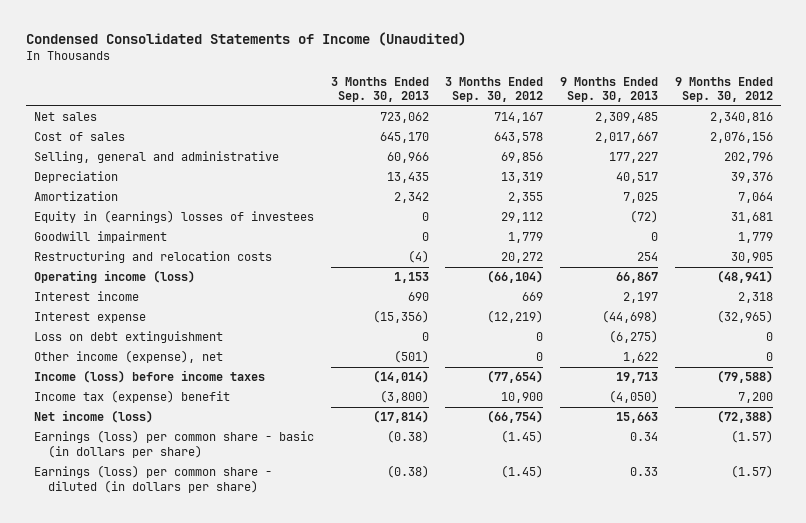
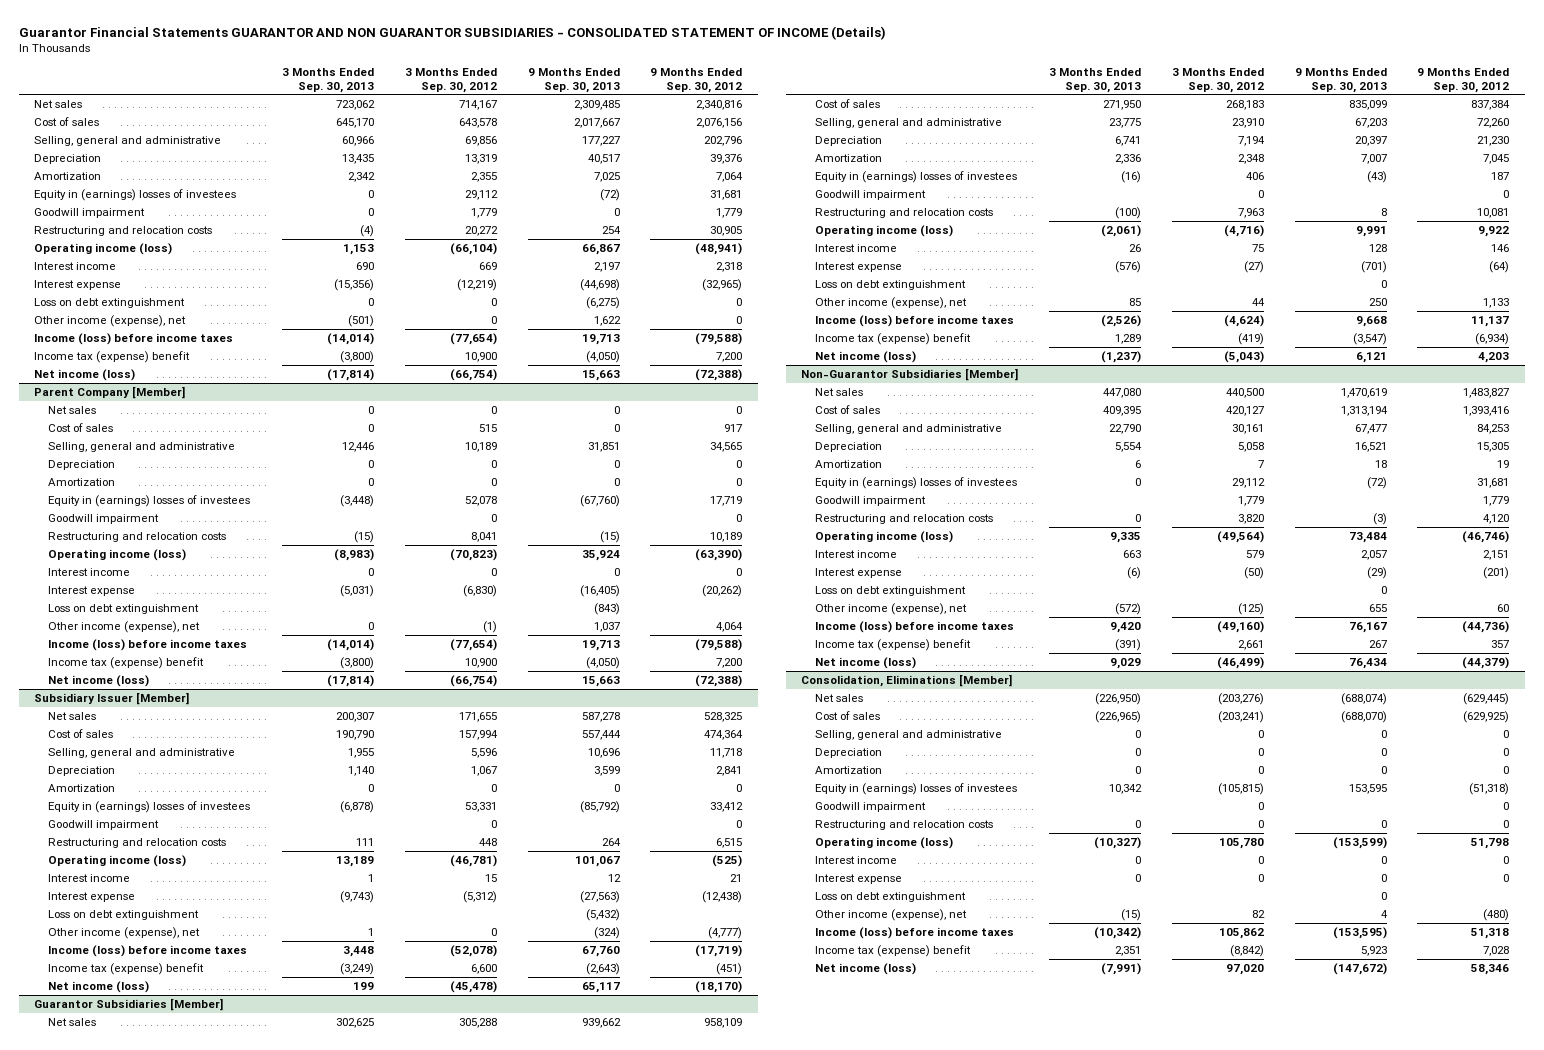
- Condensed Consolidated Statements of Income (Unaudited)
+ Guarantor Financial Statements GUARANTOR AND NON GUARANTOR SUBSIDIARIES - CONSOLIDATED STATEMENT OF INCOME (Details)
- Earnings (loss) per common share - basic (in dollars per share) | (0.38) | (1.45) | 0.34 | (1.57)
- Earnings (loss) per common share - diluted (in dollars per share) | (0.38) | (1.45) | 0.33 | (1.57)
+ Parent Company [Member]
+ Net sales | 0 | 0 | 0 | 0
+ Cost of sales | 0 | 515 | 0 | 917
+ Selling, general and administrative | 12,446 | 10,189 | 31,851 | 34,565
+ Depreciation | 0 | 0 | 0 | 0
+ Amortization | 0 | 0 | 0 | 0
+ Equity in (earnings) losses of investees | (3,448) | 52,078 | (67,760) | 17,719
+ Goodwill impairment | | 0 | | 0
+ Restructuring and relocation costs | (15) | 8,041 | (15) | 10,189
+ Operating income (loss) | (8,983) | (70,823) | 35,924 | (63,390)
+ Interest income | 0 | 0 | 0 | 0
+ Interest expense | (5,031) | (6,830) | (16,405) | (20,262)
+ Loss on debt extinguishment | | | (843) |
+ Other income (expense), net | 0 | (1) | 1,037 | 4,064
+ Income (loss) before income taxes | (14,014) | (77,654) | 19,713 | (79,588)
+ Income tax (expense) benefit | (3,800) | 10,900 | (4,050) | 7,200
+ Net income (loss) | (17,814) | (66,754) | 15,663 | (72,388)
+ Subsidiary Issuer [Member]
+ Net sales | 200,307 | 171,655 | 587,278 | 528,325
+ Cost of sales | 190,790 | 157,994 | 557,444 | 474,364
+ Selling, general and administrative | 1,955 | 5,596 | 10,696 | 11,718
+ Depreciation | 1,140 | 1,067 | 3,599 | 2,841
+ Amortization | 0 | 0 | 0 | 0
+ Equity in (earnings) losses of investees | (6,878) | 53,331 | (85,792) | 33,412
+ Goodwill impairment | | 0 | | 0
+ Restructuring and relocation costs | 111 | 448 | 264 | 6,515
+ Operating income (loss) | 13,189 | (46,781) | 101,067 | (525)
+ Interest income | 1 | 15 | 12 | 21
+ Interest expense | (9,743) | (5,312) | (27,563) | (12,438)
+ Loss on debt extinguishment | | | (5,432) |
+ Other income (expense), net | 1 | 0 | (324) | (4,777)
+ Income (loss) before income taxes | 3,448 | (52,078) | 67,760 | (17,719)
+ Income tax (expense) benefit | (3,249) | 6,600 | (2,643) | (451)
+ Net income (loss) | 199 | (45,478) | 65,117 | (18,170)
+ Guarantor Subsidiaries [Member]
+ Net sales | 302,625 | 305,288 | 939,662 | 958,109
+ Cost of sales | 271,950 | 268,183 | 835,099 | 837,384
+ Selling, general and administrative | 23,775 | 23,910 | 67,203 | 72,260
+ Depreciation | 6,741 | 7,194 | 20,397 | 21,230
+ Amortization | 2,336 | 2,348 | 7,007 | 7,045
+ Equity in (earnings) losses of investees | (16) | 406 | (43) | 187
+ Goodwill impairment | | 0 | | 0
+ Restructuring and relocation costs | (100) | 7,963 | 8 | 10,081
+ Operating income (loss) | (2,061) | (4,716) | 9,991 | 9,922
+ Interest income | 26 | 75 | 128 | 146
+ Interest expense | (576) | (27) | (701) | (64)
+ Loss on debt extinguishment | | | 0 |
+ Other income (expense), net | 85 | 44 | 250 | 1,133
+ Income (loss) before income taxes | (2,526) | (4,624) | 9,668 | 11,137
+ Income tax (expense) benefit | 1,289 | (419) | (3,547) | (6,934)
+ Net income (loss) | (1,237) | (5,043) | 6,121 | 4,203
+ Non-Guarantor Subsidiaries [Member]
+ Net sales | 447,080 | 440,500 | 1,470,619 | 1,483,827
+ Cost of sales | 409,395 | 420,127 | 1,313,194 | 1,393,416
+ Selling, general and administrative | 22,790 | 30,161 | 67,477 | 84,253
+ Depreciation | 5,554 | 5,058 | 16,521 | 15,305
+ Amortization | 6 | 7 | 18 | 19
+ Equity in (earnings) losses of investees | 0 | 29,112 | (72) | 31,681
+ Goodwill impairment | | 1,779 | | 1,779
+ Restructuring and relocation costs | 0 | 3,820 | (3) | 4,120
+ Operating income (loss) | 9,335 | (49,564) | 73,484 | (46,746)
+ Interest income | 663 | 579 | 2,057 | 2,151
+ Interest expense | (6) | (50) | (29) | (201)
+ Loss on debt extinguishment | | | 0 |
+ Other income (expense), net | (572) | (125) | 655 | 60
+ Income (loss) before income taxes | 9,420 | (49,160) | 76,167 | (44,736)
+ Income tax (expense) benefit | (391) | 2,661 | 267 | 357
+ Net income (loss) | 9,029 | (46,499) | 76,434 | (44,379)
+ Consolidation, Eliminations [Member]
+ Net sales | (226,950) | (203,276) | (688,074) | (629,445)
+ Cost of sales | (226,965) | (203,241) | (688,070) | (629,925)
+ Selling, general and administrative | 0 | 0 | 0 | 0
+ Depreciation | 0 | 0 | 0 | 0
+ Amortization | 0 | 0 | 0 | 0
+ Equity in (earnings) losses of investees | 10,342 | (105,815) | 153,595 | (51,318)
+ Goodwill impairment | | 0 | | 0
+ Restructuring and relocation costs | 0 | 0 | 0 | 0
+ Operating income (loss) | (10,327) | 105,780 | (153,599) | 51,798
+ Interest income | 0 | 0 | 0 | 0
+ Interest expense | 0 | 0 | 0 | 0
+ Loss on debt extinguishment | | | 0 |
+ Other income (expense), net | (15) | 82 | 4 | (480)
+ Income (loss) before income taxes | (10,342) | 105,862 | (153,595) | 51,318
+ Income tax (expense) benefit | 2,351 | (8,842) | 5,923 | 7,028
+ Net income (loss) | (7,991) | 97,020 | (147,672) | 58,346

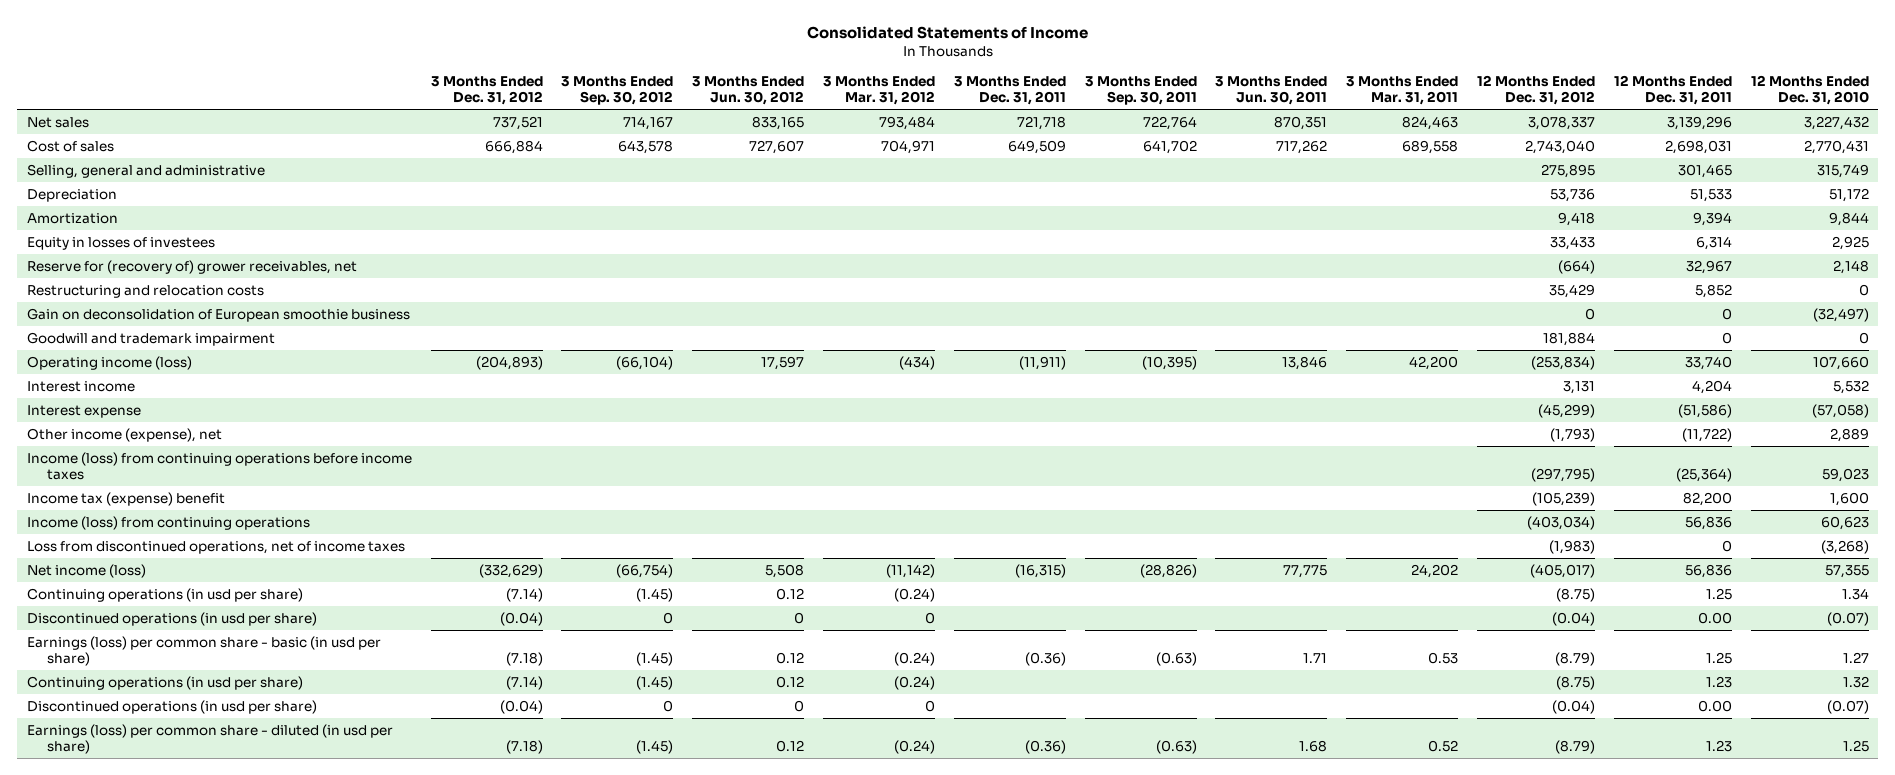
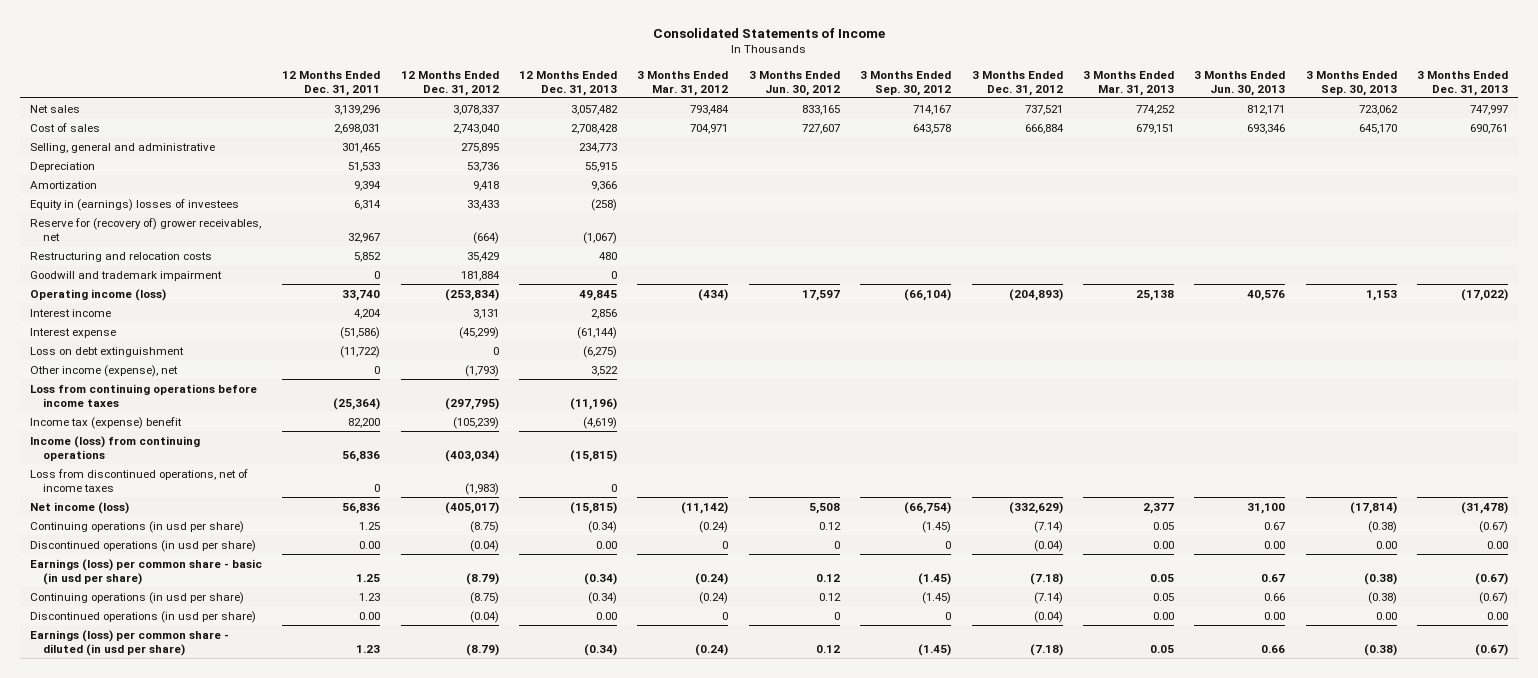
- | 3 Months Ended Dec. 31, 2012 | 3 Months Ended Sep. 30, 2012 | 3 Months Ended Jun. 30, 2012 | 3 Months Ended Mar. 31, 2012 | 3 Months Ended Dec. 31, 2011 | 3 Months Ended Sep. 30, 2011 | 3 Months Ended Jun. 30, 2011 | 3 Months Ended Mar. 31, 2011 | 12 Months Ended Dec. 31, 2012 | 12 Months Ended Dec. 31, 2011 | 12 Months Ended Dec. 31, 2010
+ | 12 Months Ended Dec. 31, 2011 | 12 Months Ended Dec. 31, 2012 | 12 Months Ended Dec. 31, 2013 | 3 Months Ended Mar. 31, 2012 | 3 Months Ended Jun. 30, 2012 | 3 Months Ended Sep. 30, 2012 | 3 Months Ended Dec. 31, 2012 | 3 Months Ended Mar. 31, 2013 | 3 Months Ended Jun. 30, 2013 | 3 Months Ended Sep. 30, 2013 | 3 Months Ended Dec. 31, 2013
- Equity in losses of investees | | | | | | | | | 33,433 | 6,314 | 2,925
+ Equity in (earnings) losses of investees | 6,314 | 33,433 | (258) | | | | | | | |
- Gain on deconsolidation of European smoothie business | | | | | | | | | 0 | 0 | (32,497)
- Other income (expense), net | | | | | | | | | (1,793) | (11,722) | 2,889
- Income (loss) from continuing operations before income taxes | | | | | | | | | (297,795) | (25,364) | 59,023
+ Loss on debt extinguishment | (11,722) | 0 | (6,275) | | | | | | | |
+ Other income (expense), net | 0 | (1,793) | 3,522 | | | | | | | |
+ Loss from continuing operations before income taxes | (25,364) | (297,795) | (11,196) | | | | | | | |

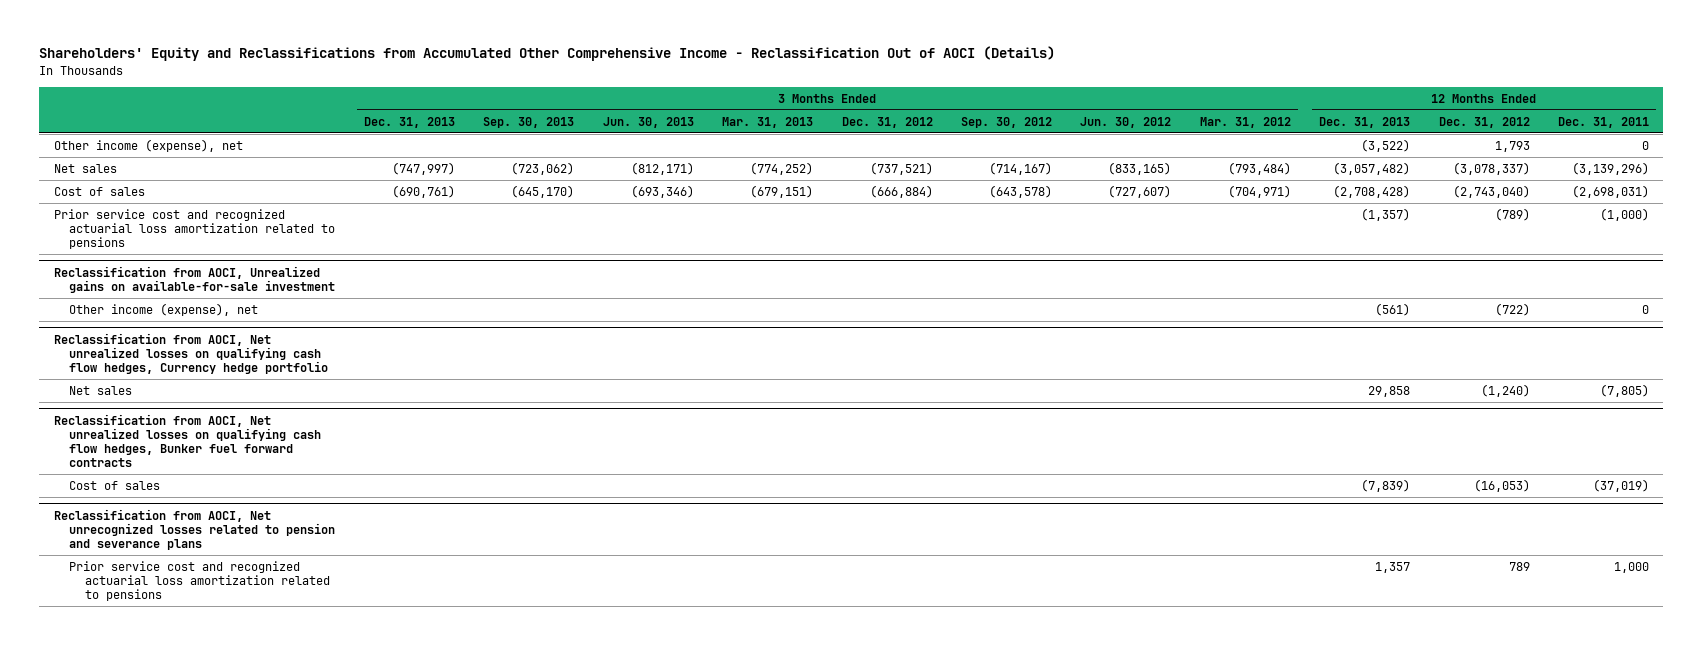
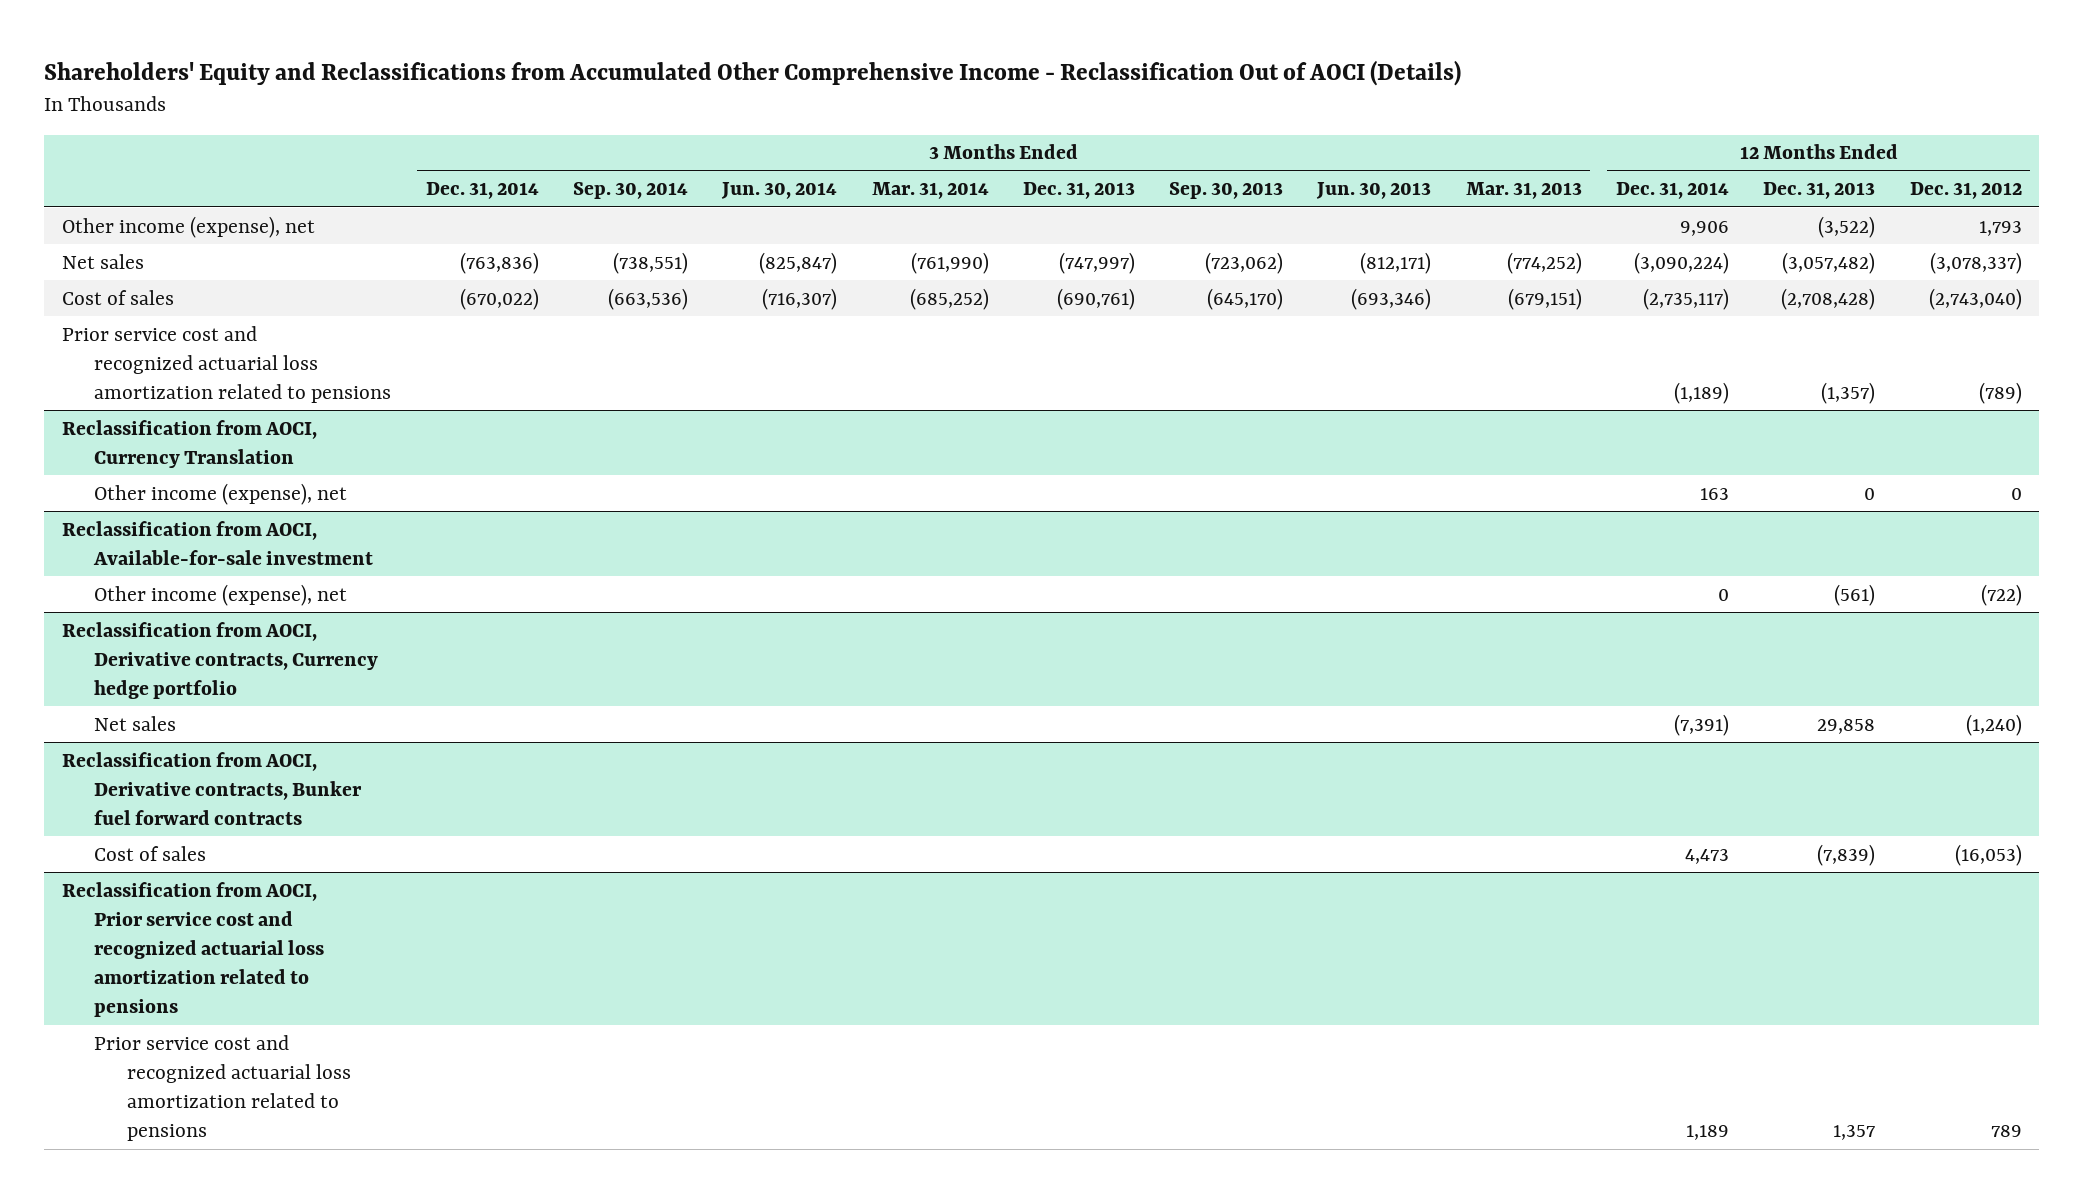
- | 3 Months Ended Dec. 31, 2013 | 3 Months Ended Sep. 30, 2013 | 3 Months Ended Jun. 30, 2013 | 3 Months Ended Mar. 31, 2013 | 3 Months Ended Dec. 31, 2012 | 3 Months Ended Sep. 30, 2012 | 3 Months Ended Jun. 30, 2012 | 3 Months Ended Mar. 31, 2012 | 12 Months Ended Dec. 31, 2013 | 12 Months Ended Dec. 31, 2012 | 12 Months Ended Dec. 31, 2011
+ | 3 Months Ended Dec. 31, 2014 | 3 Months Ended Sep. 30, 2014 | 3 Months Ended Jun. 30, 2014 | 3 Months Ended Mar. 31, 2014 | 3 Months Ended Dec. 31, 2013 | 3 Months Ended Sep. 30, 2013 | 3 Months Ended Jun. 30, 2013 | 3 Months Ended Mar. 31, 2013 | 12 Months Ended Dec. 31, 2014 | 12 Months Ended Dec. 31, 2013 | 12 Months Ended Dec. 31, 2012
- Reclassification from AOCI, Unrealized gains on available-for-sale investment
+ Reclassification from AOCI, Currency Translation
+ Other income (expense), net | | | | | | | | | 163 | 0 | 0
+ Reclassification from AOCI, Available-for-sale investment
- Reclassification from AOCI, Net unrealized losses on qualifying cash flow hedges, Currency hedge portfolio
+ Reclassification from AOCI, Derivative contracts, Currency hedge portfolio
- Reclassification from AOCI, Net unrealized losses on qualifying cash flow hedges, Bunker fuel forward contracts
+ Reclassification from AOCI, Derivative contracts, Bunker fuel forward contracts
- Reclassification from AOCI, Net unrecognized losses related to pension and severance plans
+ Reclassification from AOCI, Prior service cost and recognized actuarial loss amortization related to pensions

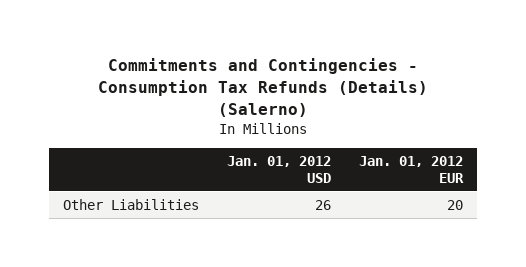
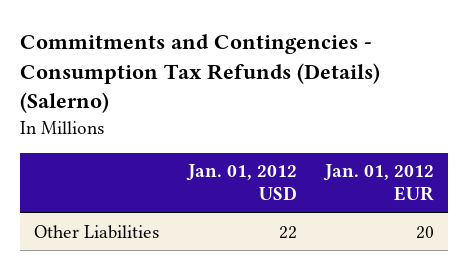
- Other Liabilities | 26 | 20
+ Other Liabilities | 22 | 20

